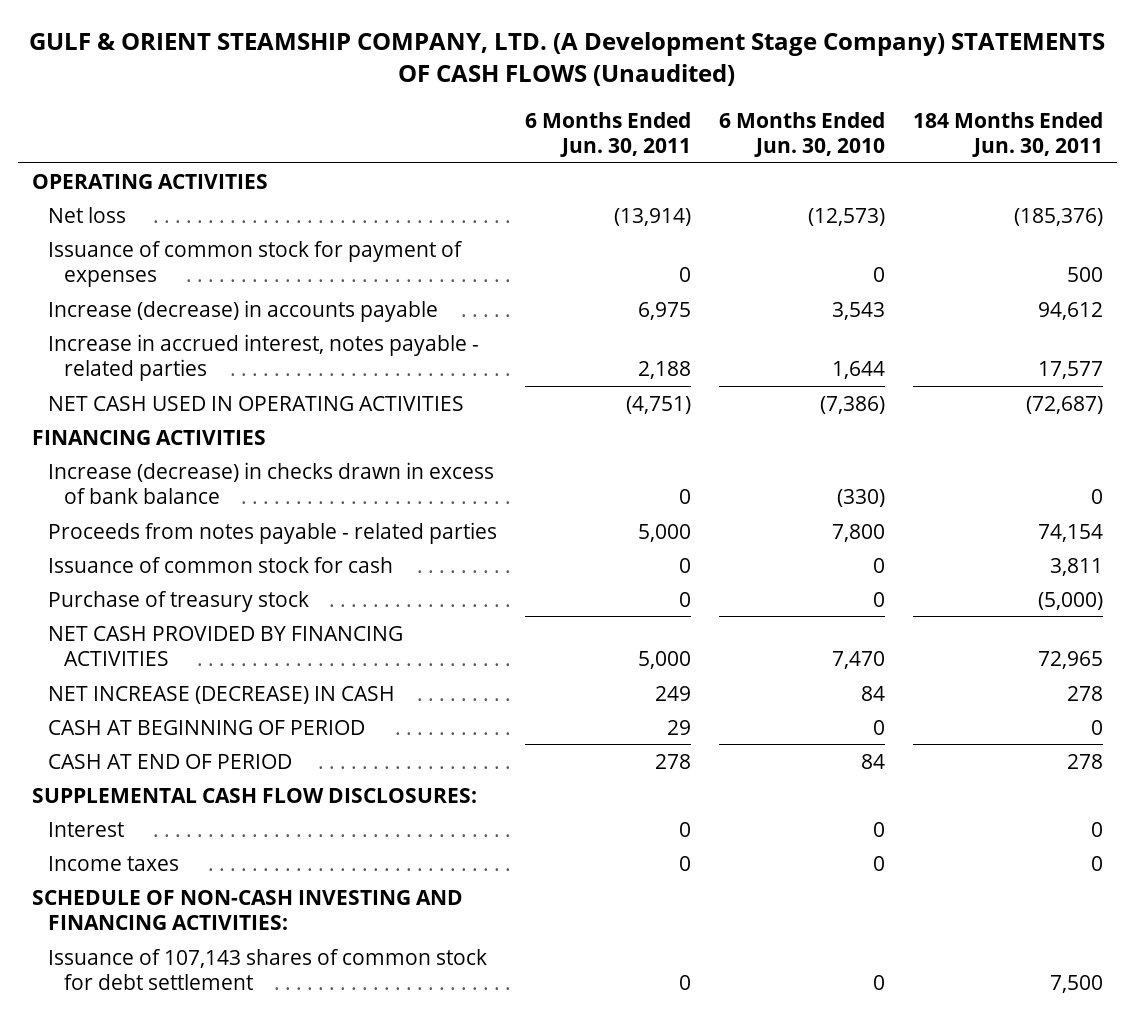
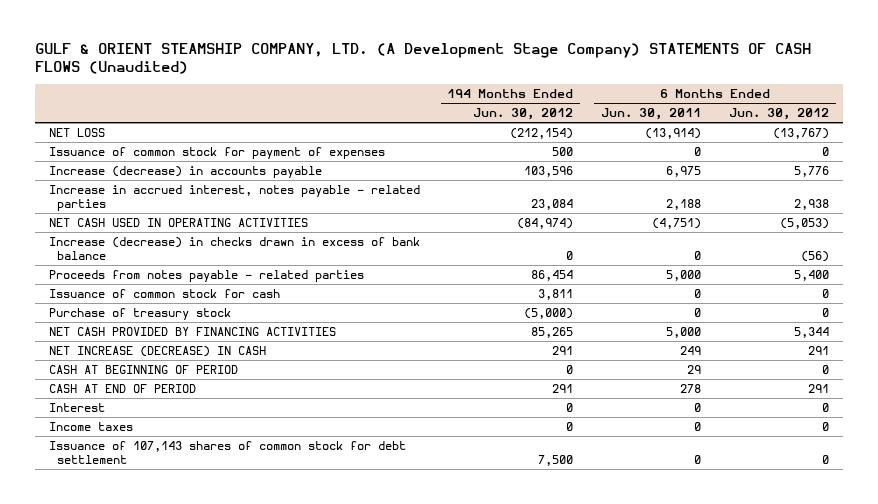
- | 6 Months Ended Jun. 30, 2011 | 6 Months Ended Jun. 30, 2010 | 184 Months Ended Jun. 30, 2011
+ | 194 Months Ended Jun. 30, 2012 | 6 Months Ended Jun. 30, 2011 | 6 Months Ended Jun. 30, 2012
- OPERATING ACTIVITIES
- Net loss | (13,914) | (12,573) | (185,376)
+ NET LOSS | (212,154) | (13,914) | (13,767)
- FINANCING ACTIVITIES
- SUPPLEMENTAL CASH FLOW DISCLOSURES:
- SCHEDULE OF NON-CASH INVESTING AND FINANCING ACTIVITIES:

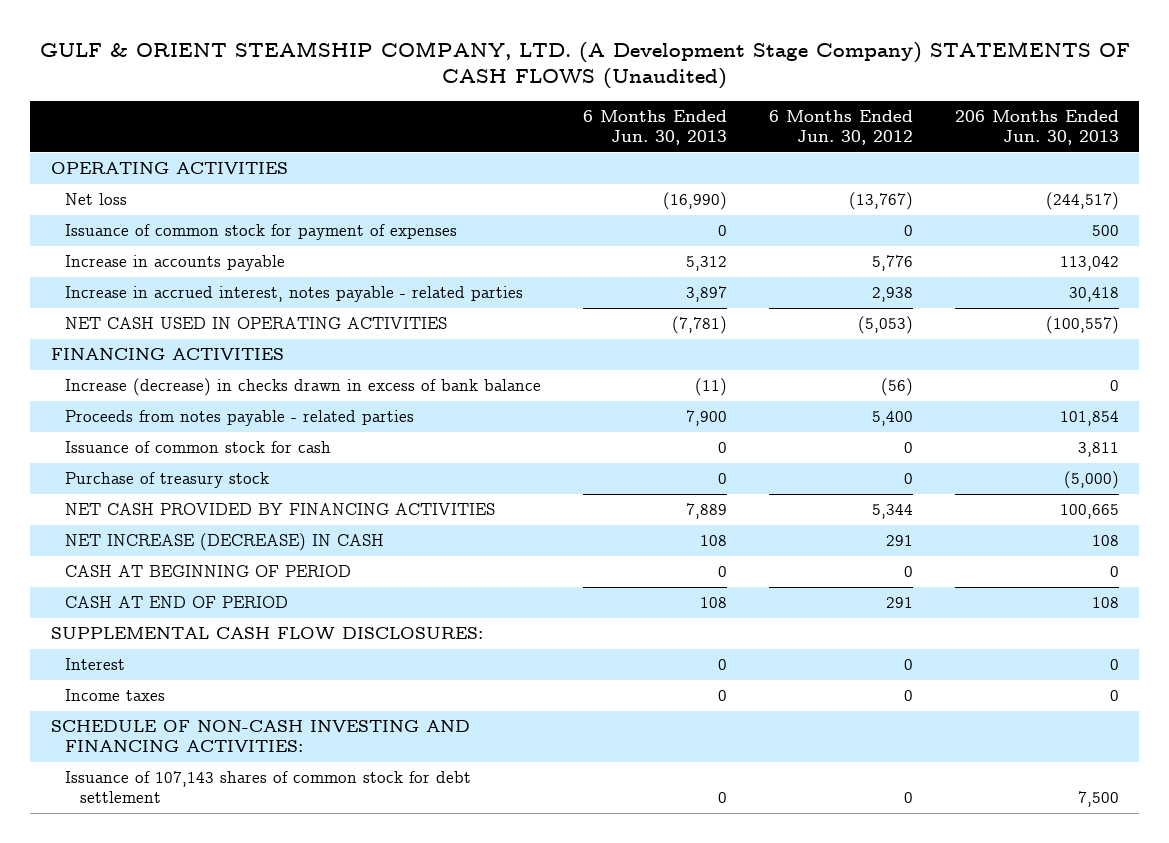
- | 194 Months Ended Jun. 30, 2012 | 6 Months Ended Jun. 30, 2011 | 6 Months Ended Jun. 30, 2012
+ | 6 Months Ended Jun. 30, 2013 | 6 Months Ended Jun. 30, 2012 | 206 Months Ended Jun. 30, 2013
- NET LOSS | (212,154) | (13,914) | (13,767)
+ OPERATING ACTIVITIES
+ Net loss | (16,990) | (13,767) | (244,517)
- Increase (decrease) in accounts payable | 103,596 | 6,975 | 5,776
+ Increase in accounts payable | 5,312 | 5,776 | 113,042
+ FINANCING ACTIVITIES
+ SUPPLEMENTAL CASH FLOW DISCLOSURES:
+ SCHEDULE OF NON-CASH INVESTING AND FINANCING ACTIVITIES:

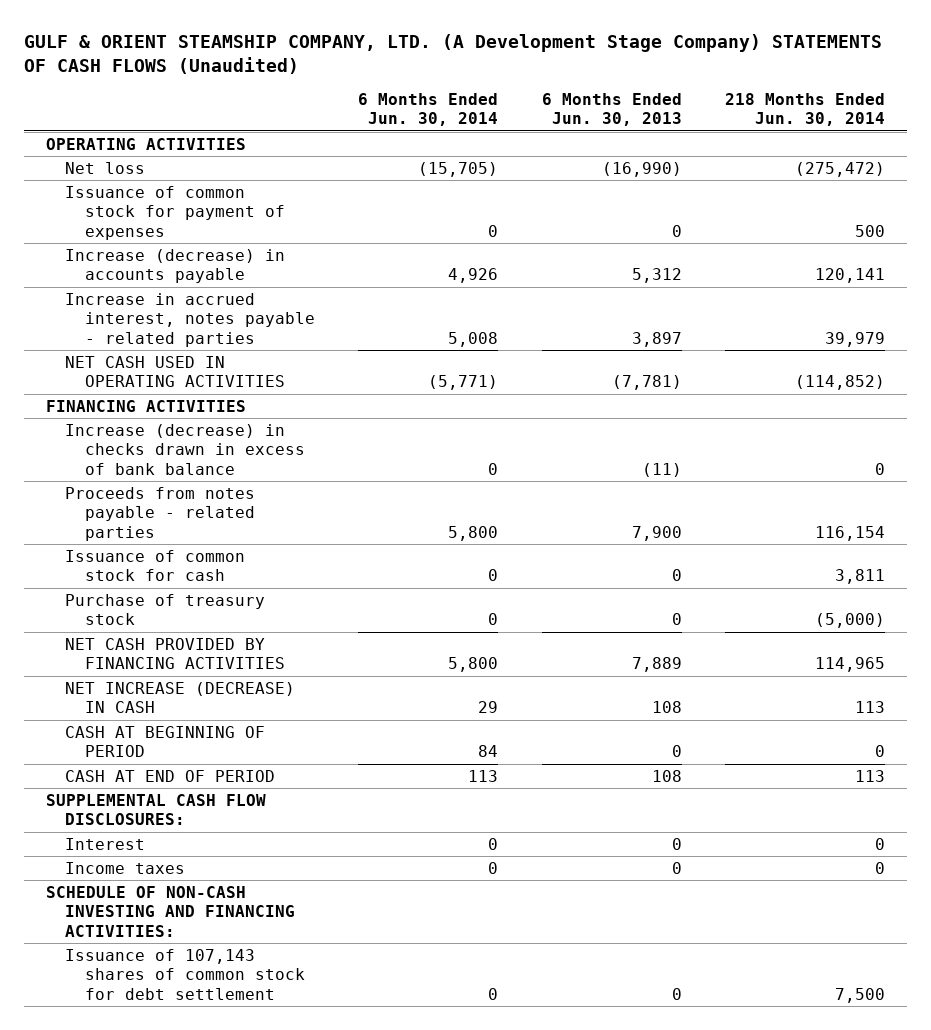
- | 6 Months Ended Jun. 30, 2013 | 6 Months Ended Jun. 30, 2012 | 206 Months Ended Jun. 30, 2013
+ | 6 Months Ended Jun. 30, 2014 | 6 Months Ended Jun. 30, 2013 | 218 Months Ended Jun. 30, 2014
- Increase in accounts payable | 5,312 | 5,776 | 113,042
+ Increase (decrease) in accounts payable | 4,926 | 5,312 | 120,141

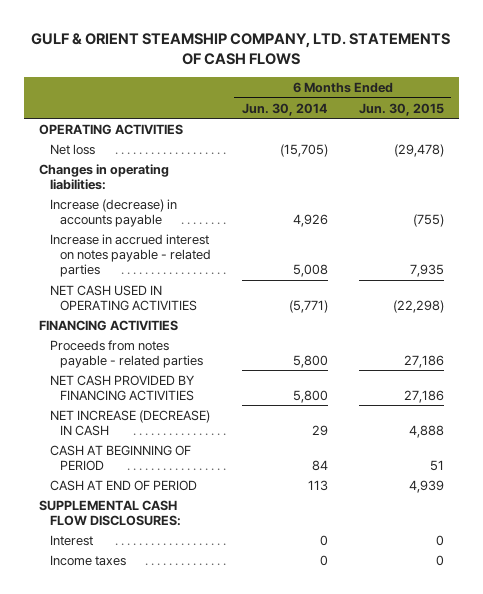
- GULF & ORIENT STEAMSHIP COMPANY, LTD. (A Development Stage Company) STATEMENTS OF CASH FLOWS (Unaudited)
+ GULF & ORIENT STEAMSHIP COMPANY, LTD. STATEMENTS OF CASH FLOWS
- | 6 Months Ended Jun. 30, 2014 | 6 Months Ended Jun. 30, 2013 | 218 Months Ended Jun. 30, 2014
+ | 6 Months Ended Jun. 30, 2014 | 6 Months Ended Jun. 30, 2015
- Issuance of common stock for payment of expenses | 0 | 0 | 500
+ Changes in operating liabilities:
- Increase in accrued interest, notes payable - related parties | 5,008 | 3,897 | 39,979
+ Increase in accrued interest on notes payable - related parties | 5,008 | 7,935
- Increase (decrease) in checks drawn in excess of bank balance | 0 | (11) | 0
- Issuance of common stock for cash | 0 | 0 | 3,811
- Purchase of treasury stock | 0 | 0 | (5,000)
- SCHEDULE OF NON-CASH INVESTING AND FINANCING ACTIVITIES:
- Issuance of 107,143 shares of common stock for debt settlement | 0 | 0 | 7,500

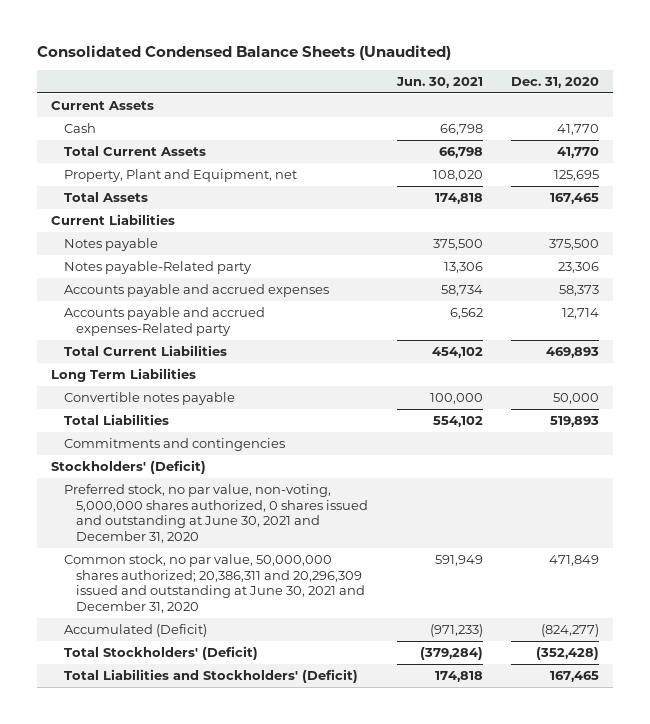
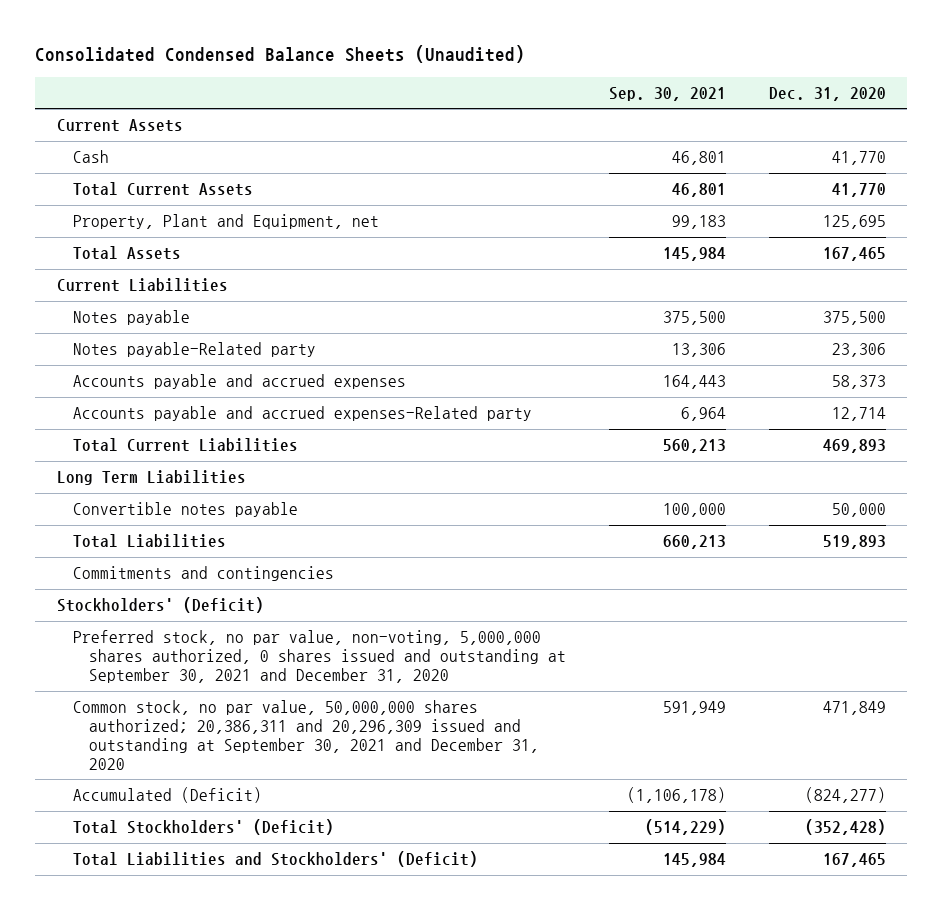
- | Jun. 30, 2021 | Dec. 31, 2020
+ | Sep. 30, 2021 | Dec. 31, 2020
- Preferred stock, no par value, non-voting, 5,000,000 shares authorized, 0 shares issued and outstanding at June 30, 2021 and December 31, 2020
- Common stock, no par value, 50,000,000 shares authorized; 20,386,311 and 20,296,309 issued and outstanding at June 30, 2021 and December 31, 2020 | 591,949 | 471,849
+ Preferred stock, no par value, non-voting, 5,000,000 shares authorized, 0 shares issued and outstanding at September 30, 2021 and December 31, 2020
+ Common stock, no par value, 50,000,000 shares authorized; 20,386,311 and 20,296,309 issued and outstanding at September 30, 2021 and December 31, 2020 | 591,949 | 471,849

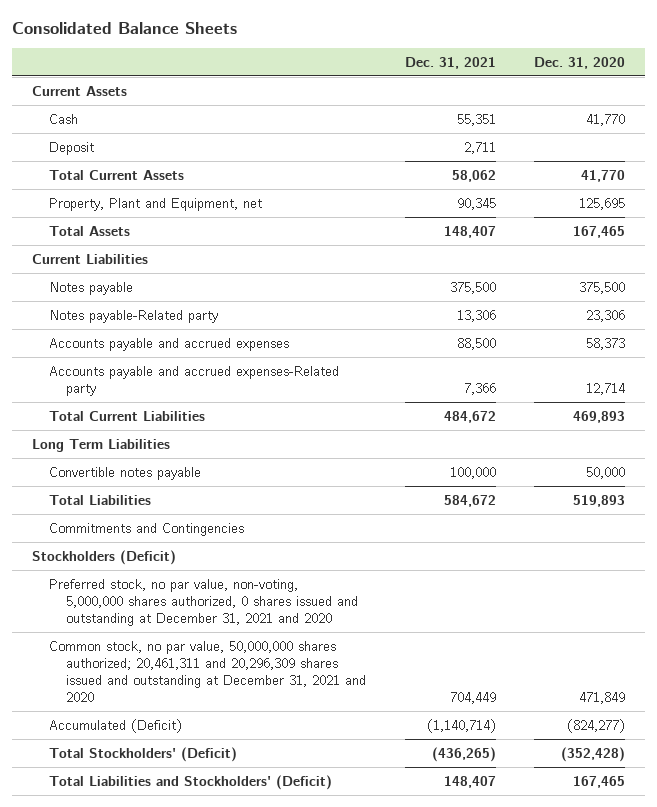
- Consolidated Condensed Balance Sheets (Unaudited)
+ Consolidated Balance Sheets
- | Sep. 30, 2021 | Dec. 31, 2020
+ | Dec. 31, 2021 | Dec. 31, 2020
+ Deposit | 2,711 |
- Commitments and contingencies
- Stockholders' (Deficit)
- Preferred stock, no par value, non-voting, 5,000,000 shares authorized, 0 shares issued and outstanding at September 30, 2021 and December 31, 2020
- Common stock, no par value, 50,000,000 shares authorized; 20,386,311 and 20,296,309 issued and outstanding at September 30, 2021 and December 31, 2020 | 591,949 | 471,849
+ Commitments and Contingencies
+ Stockholders (Deficit)
+ Preferred stock, no par value, non-voting, 5,000,000 shares authorized, 0 shares issued and outstanding at December 31, 2021 and 2020
+ Common stock, no par value, 50,000,000 shares authorized; 20,461,311 and 20,296,309 shares issued and outstanding at December 31, 2021 and 2020 | 704,449 | 471,849

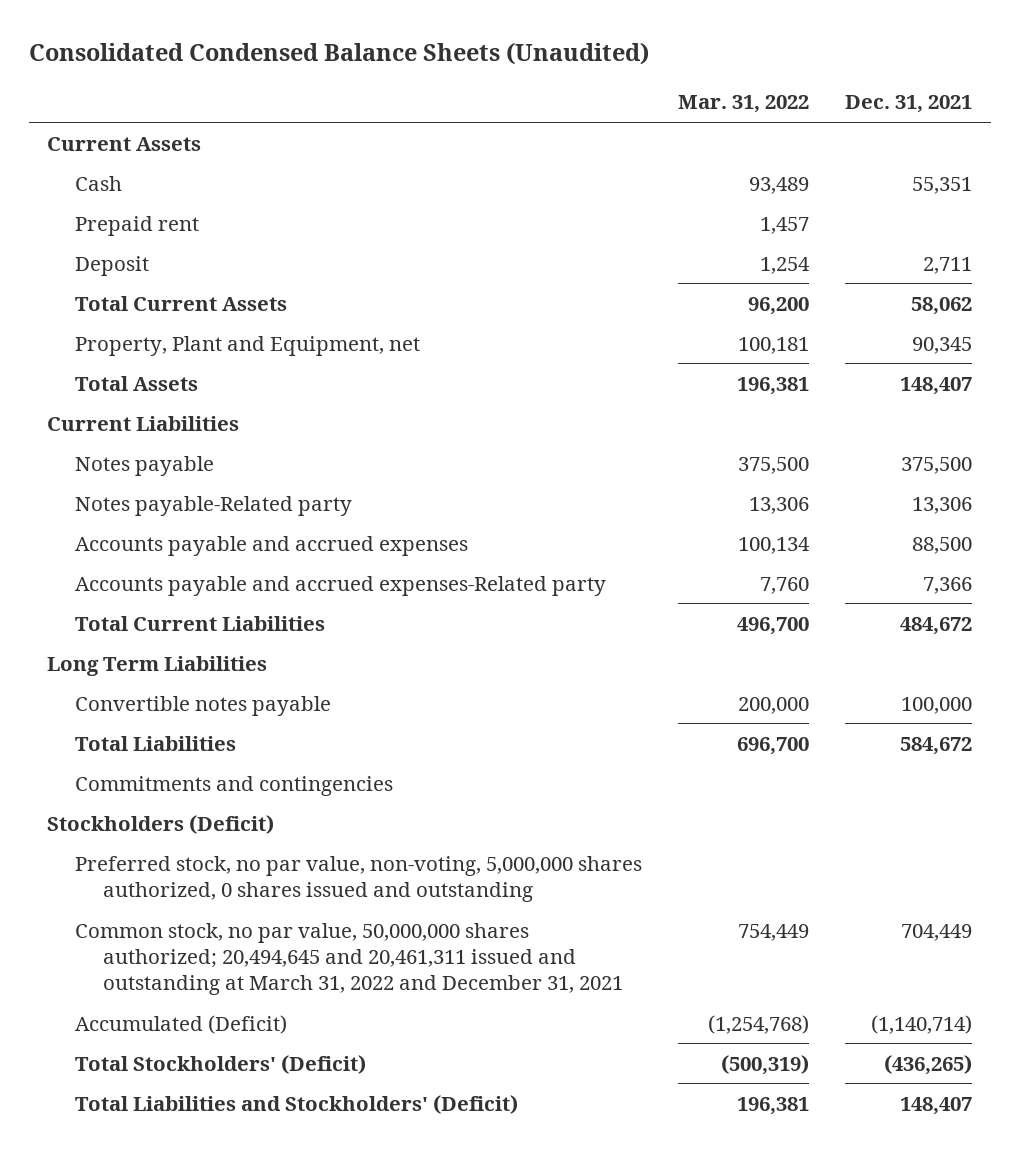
- Consolidated Balance Sheets
+ Consolidated Condensed Balance Sheets (Unaudited)
- | Dec. 31, 2021 | Dec. 31, 2020
+ | Mar. 31, 2022 | Dec. 31, 2021
+ Prepaid rent | 1,457 |
- Commitments and Contingencies
+ Commitments and contingencies
- Preferred stock, no par value, non-voting, 5,000,000 shares authorized, 0 shares issued and outstanding at December 31, 2021 and 2020
- Common stock, no par value, 50,000,000 shares authorized; 20,461,311 and 20,296,309 shares issued and outstanding at December 31, 2021 and 2020 | 704,449 | 471,849
+ Preferred stock, no par value, non-voting, 5,000,000 shares authorized, 0 shares issued and outstanding
+ Common stock, no par value, 50,000,000 shares authorized; 20,494,645 and 20,461,311 issued and outstanding at March 31, 2022 and December 31, 2021 | 754,449 | 704,449

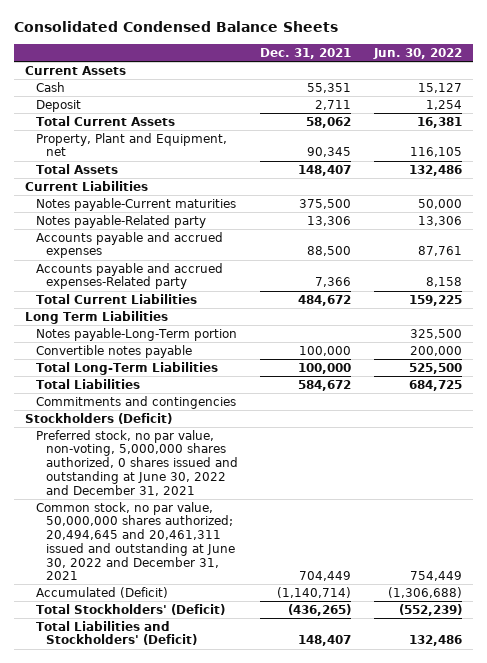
- Consolidated Condensed Balance Sheets (Unaudited)
+ Consolidated Condensed Balance Sheets
- | Mar. 31, 2022 | Dec. 31, 2021
+ | Dec. 31, 2021 | Jun. 30, 2022
- Prepaid rent | 1,457 |
- Notes payable | 375,500 | 375,500
+ Notes payable-Current maturities | 375,500 | 50,000
+ Notes payable-Long-Term portion | | 325,500
+ Total Long-Term Liabilities | 100,000 | 525,500
- Preferred stock, no par value, non-voting, 5,000,000 shares authorized, 0 shares issued and outstanding
- Common stock, no par value, 50,000,000 shares authorized; 20,494,645 and 20,461,311 issued and outstanding at March 31, 2022 and December 31, 2021 | 754,449 | 704,449
+ Preferred stock, no par value, non-voting, 5,000,000 shares authorized, 0 shares issued and outstanding at June 30, 2022 and December 31, 2021
+ Common stock, no par value, 50,000,000 shares authorized; 20,494,645 and 20,461,311 issued and outstanding at June 30, 2022 and December 31, 2021 | 704,449 | 754,449

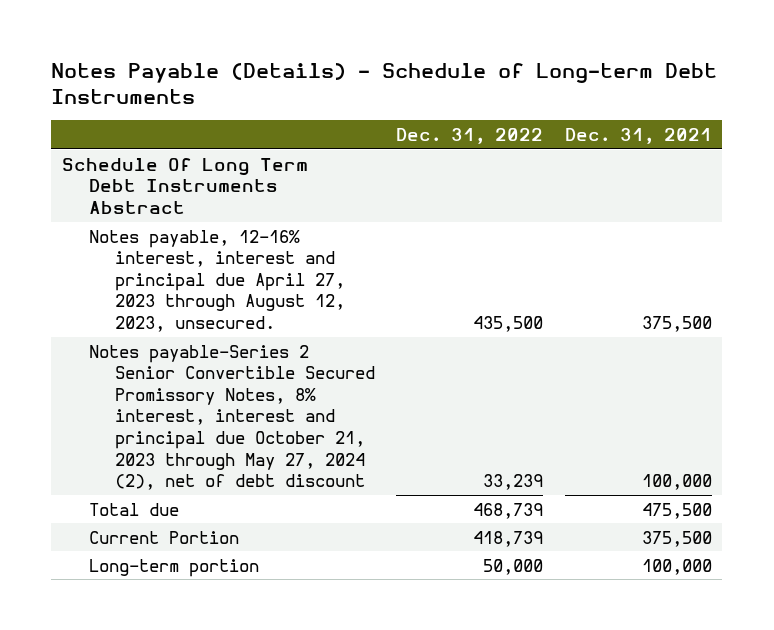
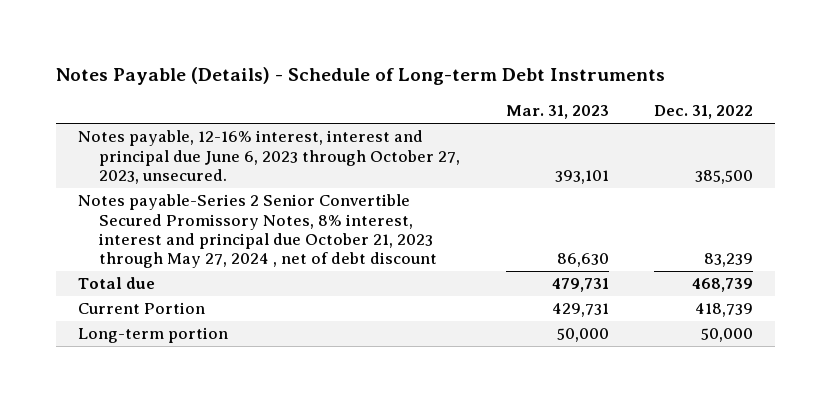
- | Dec. 31, 2022 | Dec. 31, 2021
+ | Mar. 31, 2023 | Dec. 31, 2022
- Schedule Of Long Term Debt Instruments Abstract
- Notes payable, 12-16% interest, interest and principal due April 27, 2023 through August 12, 2023, unsecured. | 435,500 | 375,500
- Notes payable-Series 2 Senior Convertible Secured Promissory Notes, 8% interest, interest and principal due October 21, 2023 through May 27, 2024 (2), net of debt discount | 33,239 | 100,000
+ Notes payable, 12-16% interest, interest and principal due June 6, 2023 through October 27, 2023, unsecured. | 393,101 | 385,500
+ Notes payable-Series 2 Senior Convertible Secured Promissory Notes, 8% interest, interest and principal due October 21, 2023 through May 27, 2024 , net of debt discount | 86,630 | 83,239

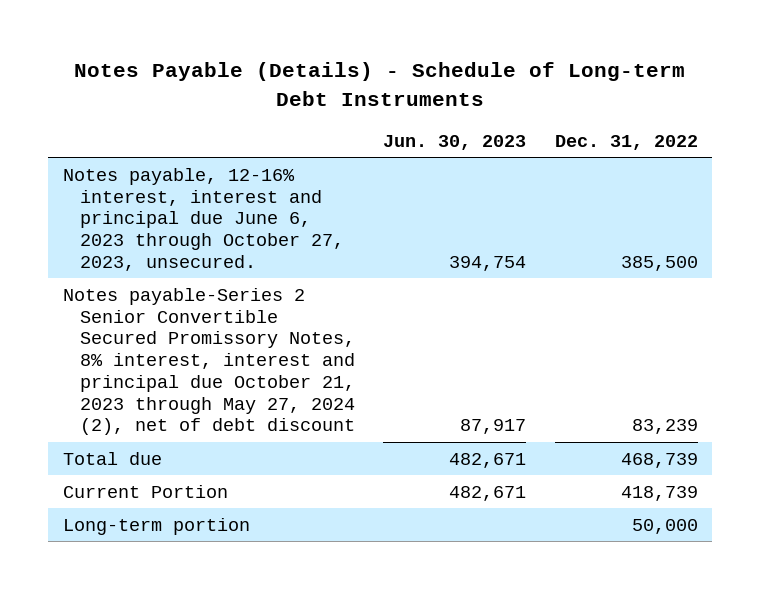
- | Mar. 31, 2023 | Dec. 31, 2022
+ | Jun. 30, 2023 | Dec. 31, 2022
- Notes payable-Series 2 Senior Convertible Secured Promissory Notes, 8% interest, interest and principal due October 21, 2023 through May 27, 2024 , net of debt discount | 86,630 | 83,239
+ Notes payable-Series 2 Senior Convertible Secured Promissory Notes, 8% interest, interest and principal due October 21, 2023 through May 27, 2024 (2), net of debt discount | 87,917 | 83,239

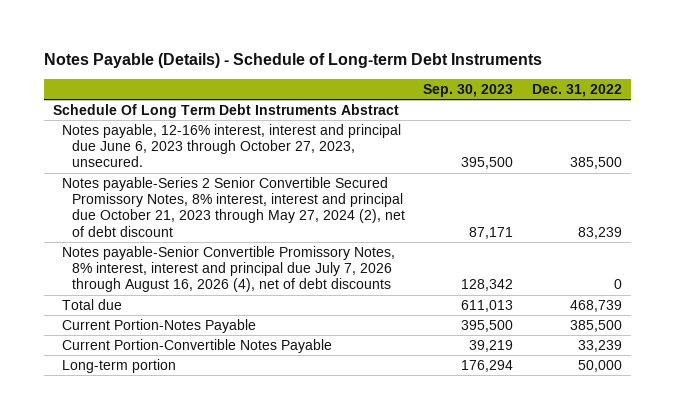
- | Jun. 30, 2023 | Dec. 31, 2022
+ | Sep. 30, 2023 | Dec. 31, 2022
+ Schedule Of Long Term Debt Instruments Abstract
+ Notes payable-Senior Convertible Promissory Notes, 8% interest, interest and principal due July 7, 2026 through August 16, 2026 (4), net of debt discounts | 128,342 | 0
- Current Portion | 482,671 | 418,739
+ Current Portion-Notes Payable | 395,500 | 385,500
+ Current Portion-Convertible Notes Payable | 39,219 | 33,239

